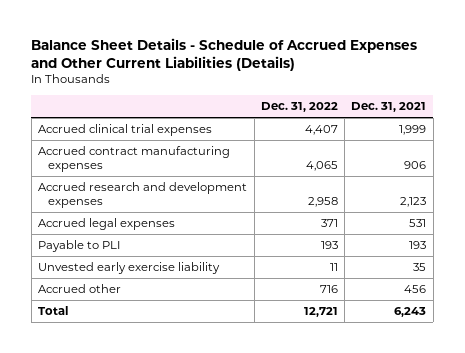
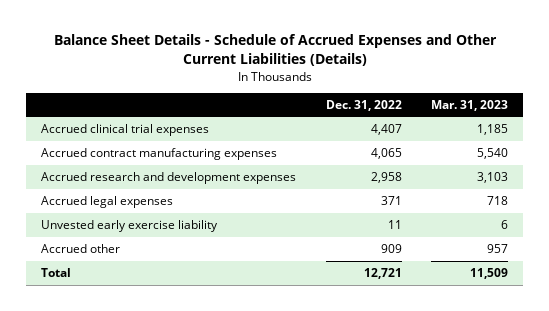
- | Dec. 31, 2022 | Dec. 31, 2021
+ | Dec. 31, 2022 | Mar. 31, 2023
- Payable to PLI | 193 | 193
- Accrued other | 716 | 456
+ Accrued other | 909 | 957

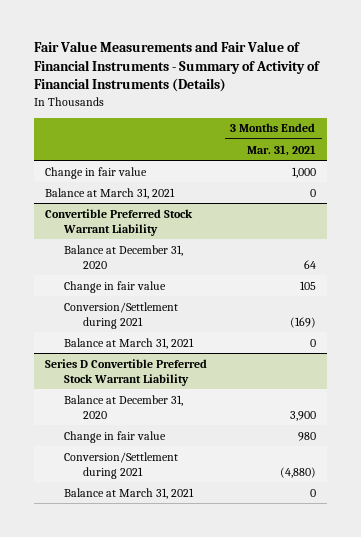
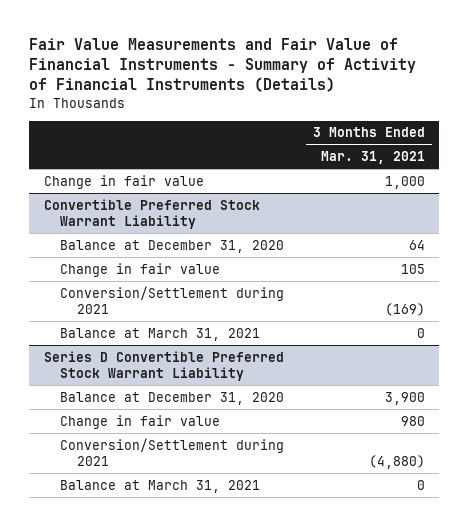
- Balance at March 31, 2021 | 0

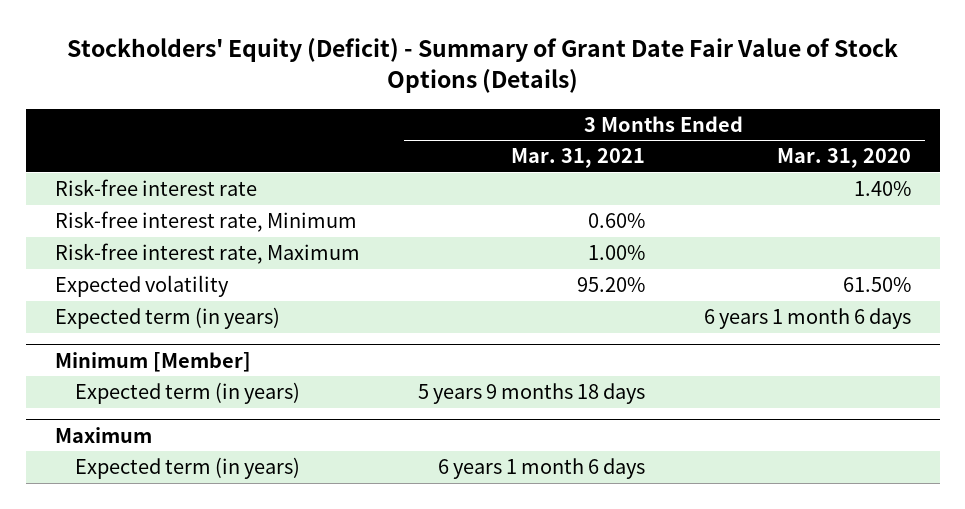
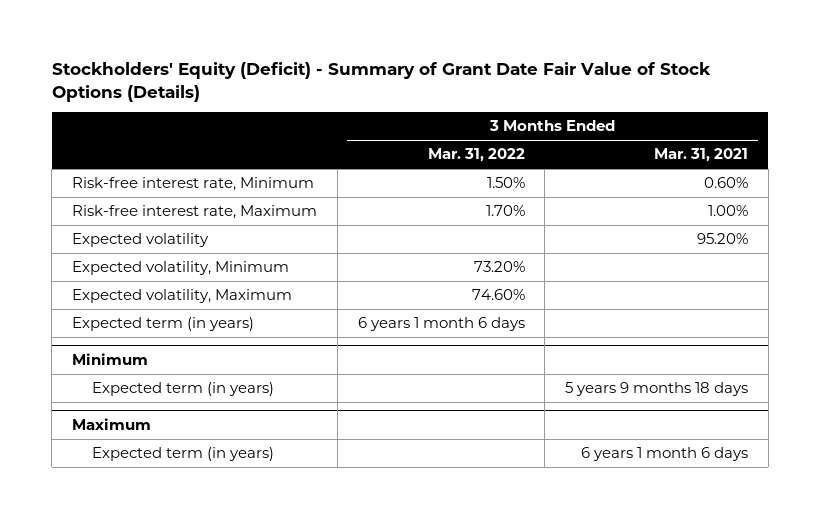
- | 3 Months Ended Mar. 31, 2021 | 3 Months Ended Mar. 31, 2020
+ | 3 Months Ended Mar. 31, 2022 | 3 Months Ended Mar. 31, 2021
- Risk-free interest rate | | 1.40%
+ Expected volatility, Minimum | 73.20% |
+ Expected volatility, Maximum | 74.60% |
- Minimum [Member]
+ Minimum

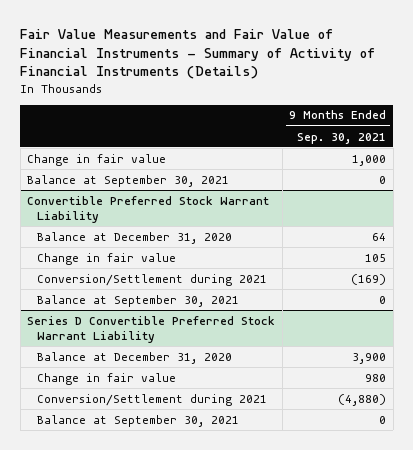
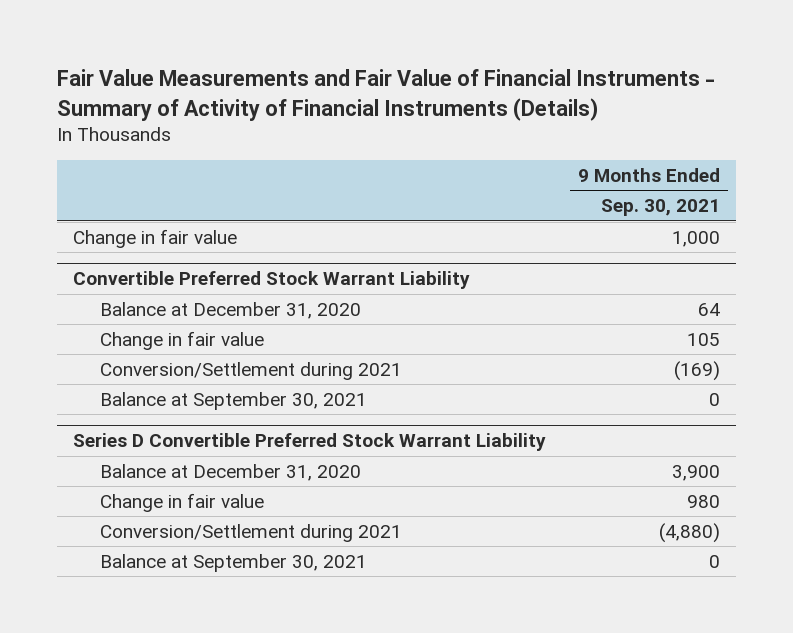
- Balance at September 30, 2021 | 0

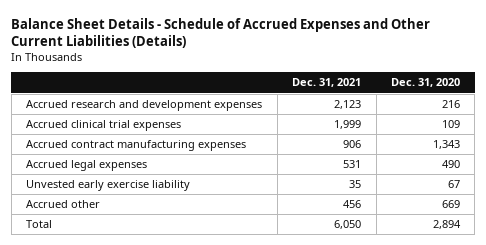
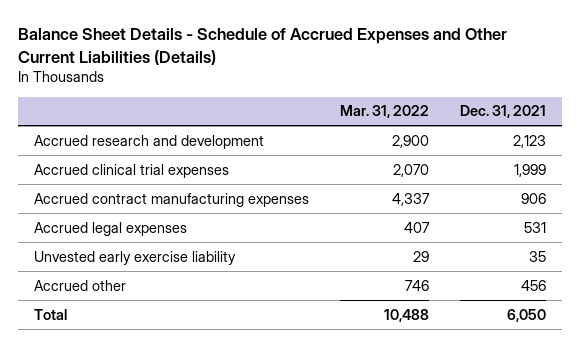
- | Dec. 31, 2021 | Dec. 31, 2020
+ | Mar. 31, 2022 | Dec. 31, 2021
- Accrued research and development expenses | 2,123 | 216
+ Accrued research and development | 2,900 | 2,123

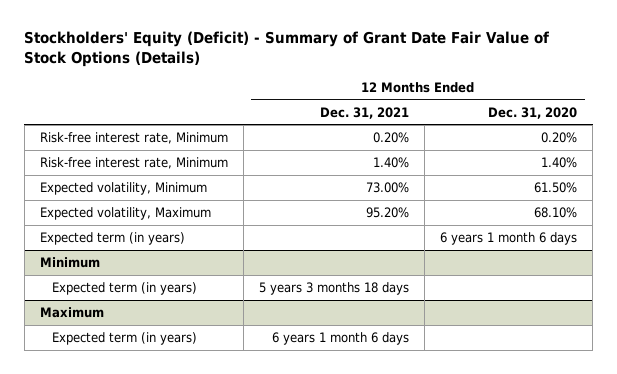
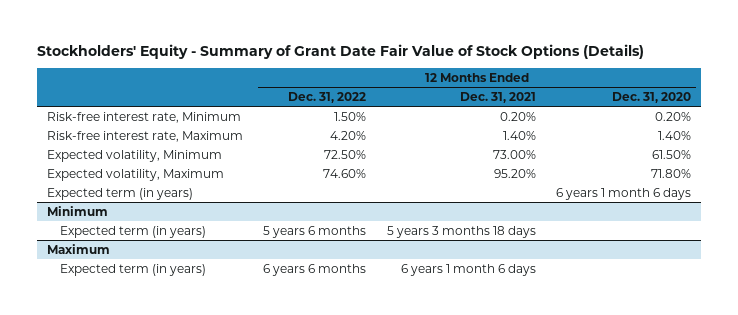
- Stockholders' Equity (Deficit) - Summary of Grant Date Fair Value of Stock Options (Details)
+ Stockholders' Equity - Summary of Grant Date Fair Value of Stock Options (Details)
- | 12 Months Ended Dec. 31, 2021 | 12 Months Ended Dec. 31, 2020
+ | 12 Months Ended Dec. 31, 2022 | 12 Months Ended Dec. 31, 2021 | 12 Months Ended Dec. 31, 2020
- Risk-free interest rate, Minimum | 1.40% | 1.40%
+ Risk-free interest rate, Maximum | 4.20% | 1.40% | 1.40%
- Expected volatility, Maximum | 95.20% | 68.10%
+ Expected volatility, Maximum | 74.60% | 95.20% | 71.80%

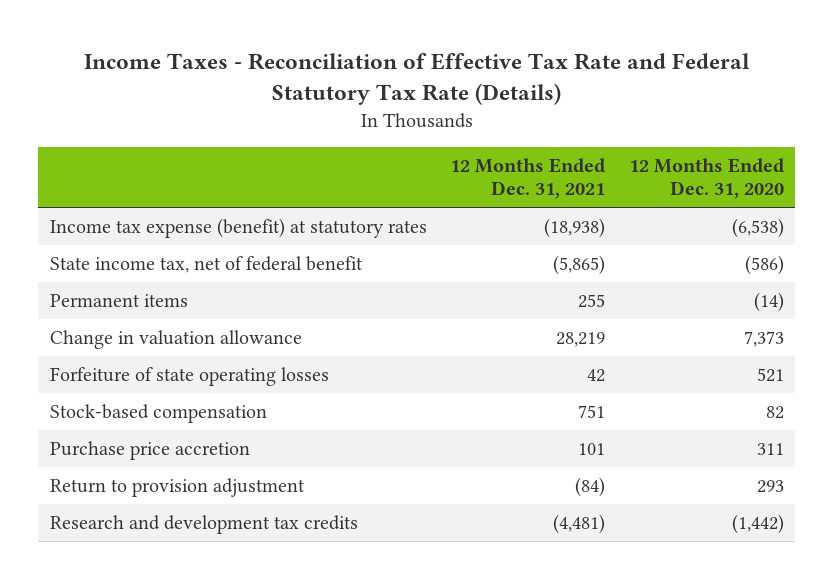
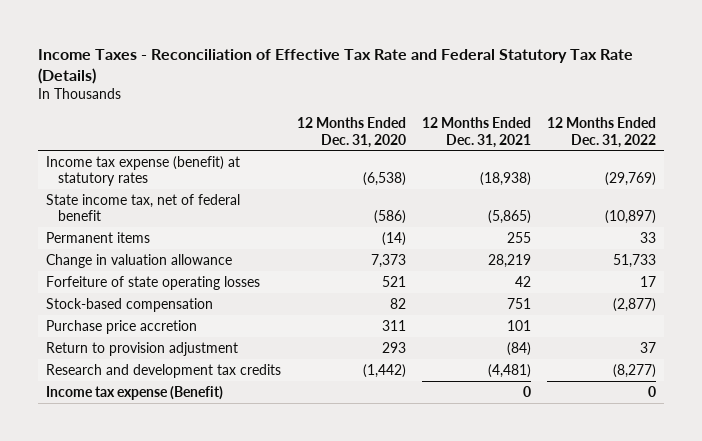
- | 12 Months Ended Dec. 31, 2021 | 12 Months Ended Dec. 31, 2020
+ | 12 Months Ended Dec. 31, 2020 | 12 Months Ended Dec. 31, 2021 | 12 Months Ended Dec. 31, 2022
+ Income tax expense (Benefit) | | 0 | 0

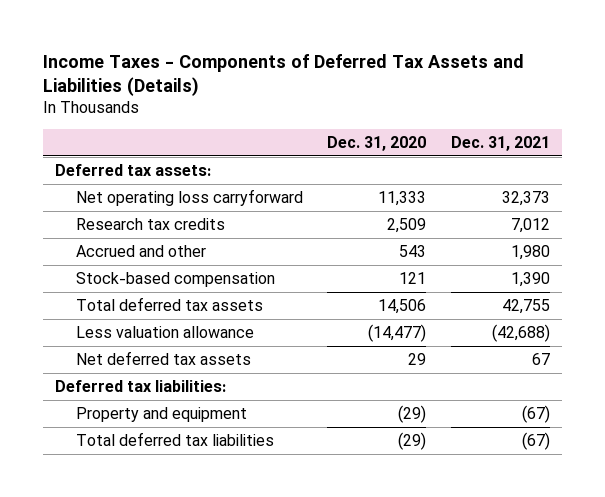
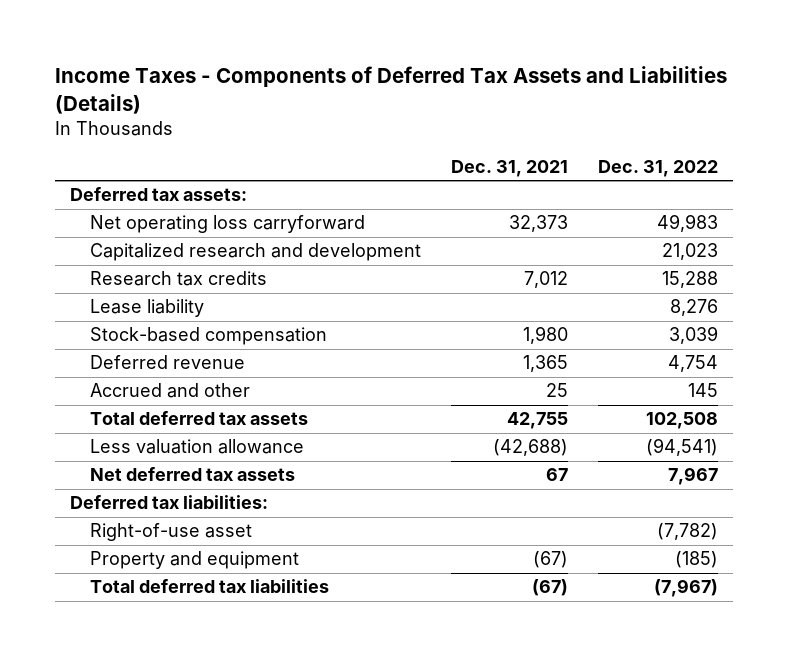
- | Dec. 31, 2020 | Dec. 31, 2021
+ | Dec. 31, 2021 | Dec. 31, 2022
+ Capitalized research and development | | 21,023
- Accrued and other | 543 | 1,980
- Stock-based compensation | 121 | 1,390
+ Lease liability | | 8,276
+ Stock-based compensation | 1,980 | 3,039
+ Deferred revenue | 1,365 | 4,754
+ Accrued and other | 25 | 145
+ Right-of-use asset | | (7,782)

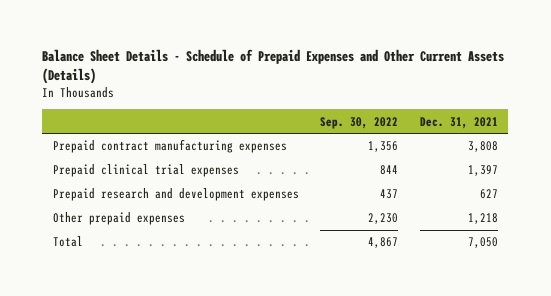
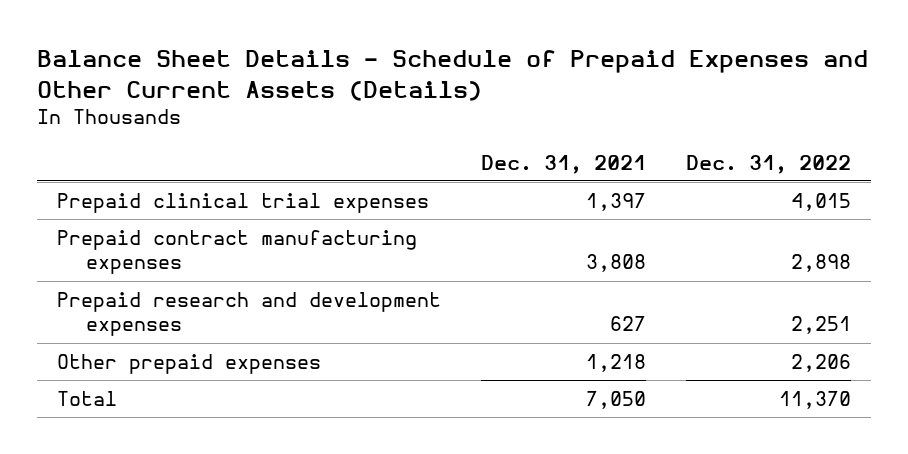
- | Sep. 30, 2022 | Dec. 31, 2021
+ | Dec. 31, 2021 | Dec. 31, 2022
moved down: Prepaid contract manufacturing expenses | 3,808 | 2,898

